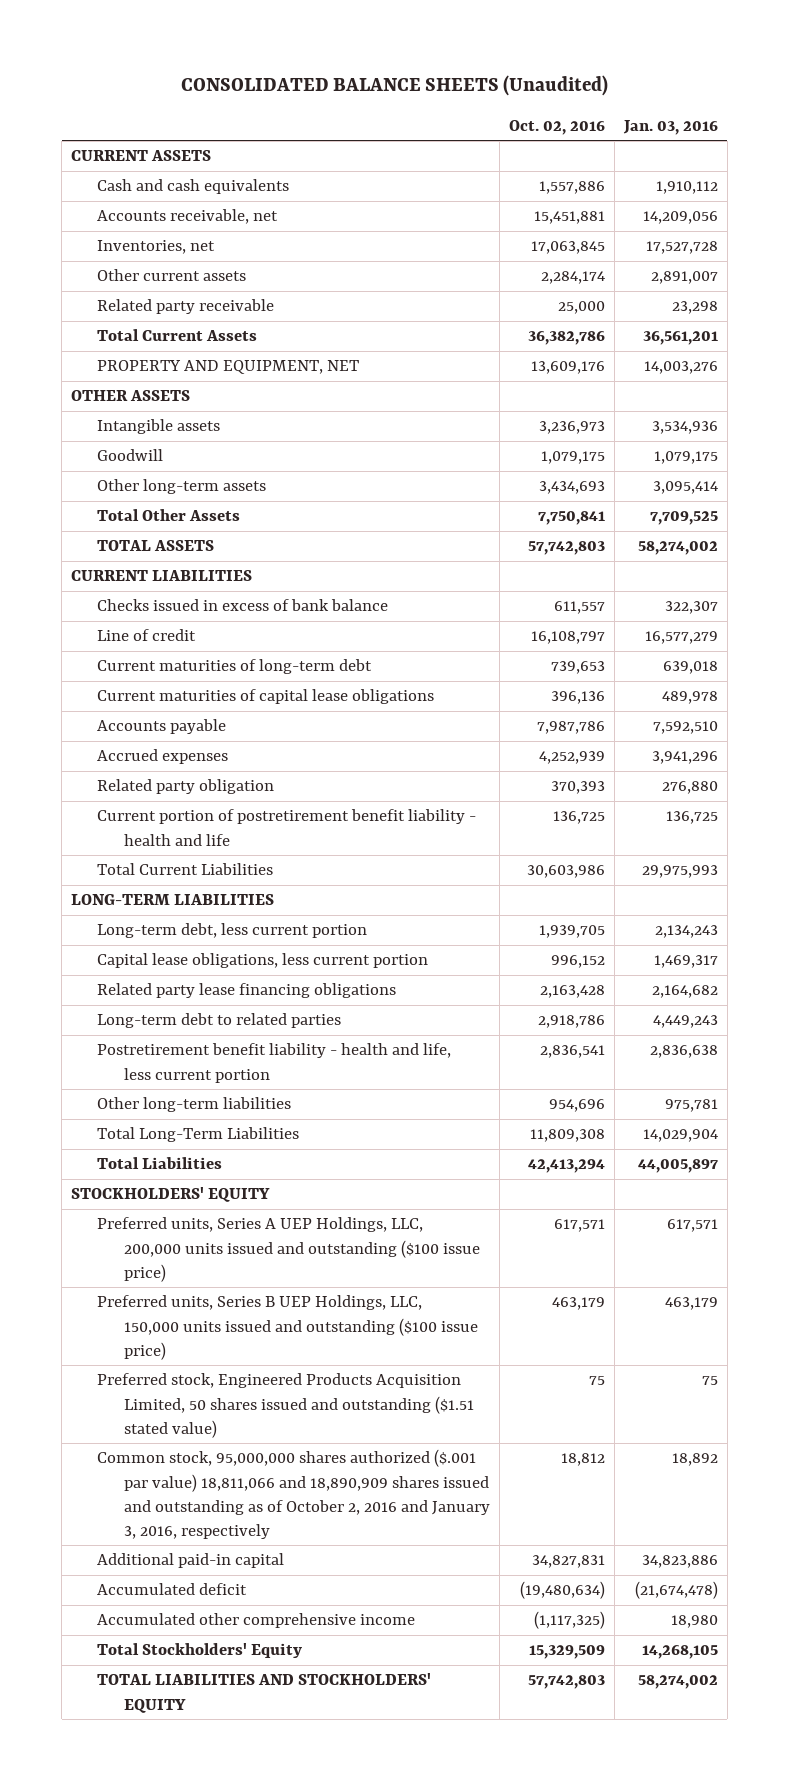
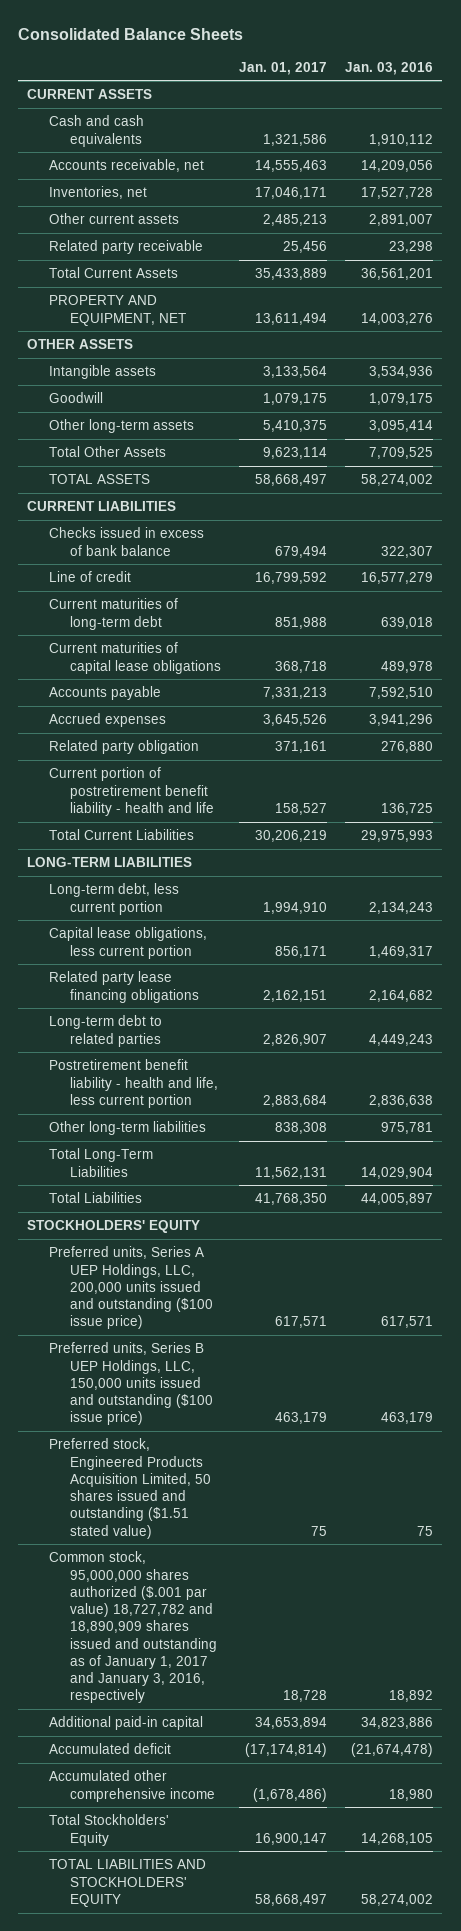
- CONSOLIDATED BALANCE SHEETS (Unaudited)
+ Consolidated Balance Sheets
- | Oct. 02, 2016 | Jan. 03, 2016
+ | Jan. 01, 2017 | Jan. 03, 2016
- Common stock, 95,000,000 shares authorized ($.001 par value) 18,811,066 and 18,890,909 shares issued and outstanding as of October 2, 2016 and January 3, 2016, respectively | 18,812 | 18,892
+ Common stock, 95,000,000 shares authorized ($.001 par value) 18,727,782 and 18,890,909 shares issued and outstanding as of January 1, 2017 and January 3, 2016, respectively | 18,728 | 18,892

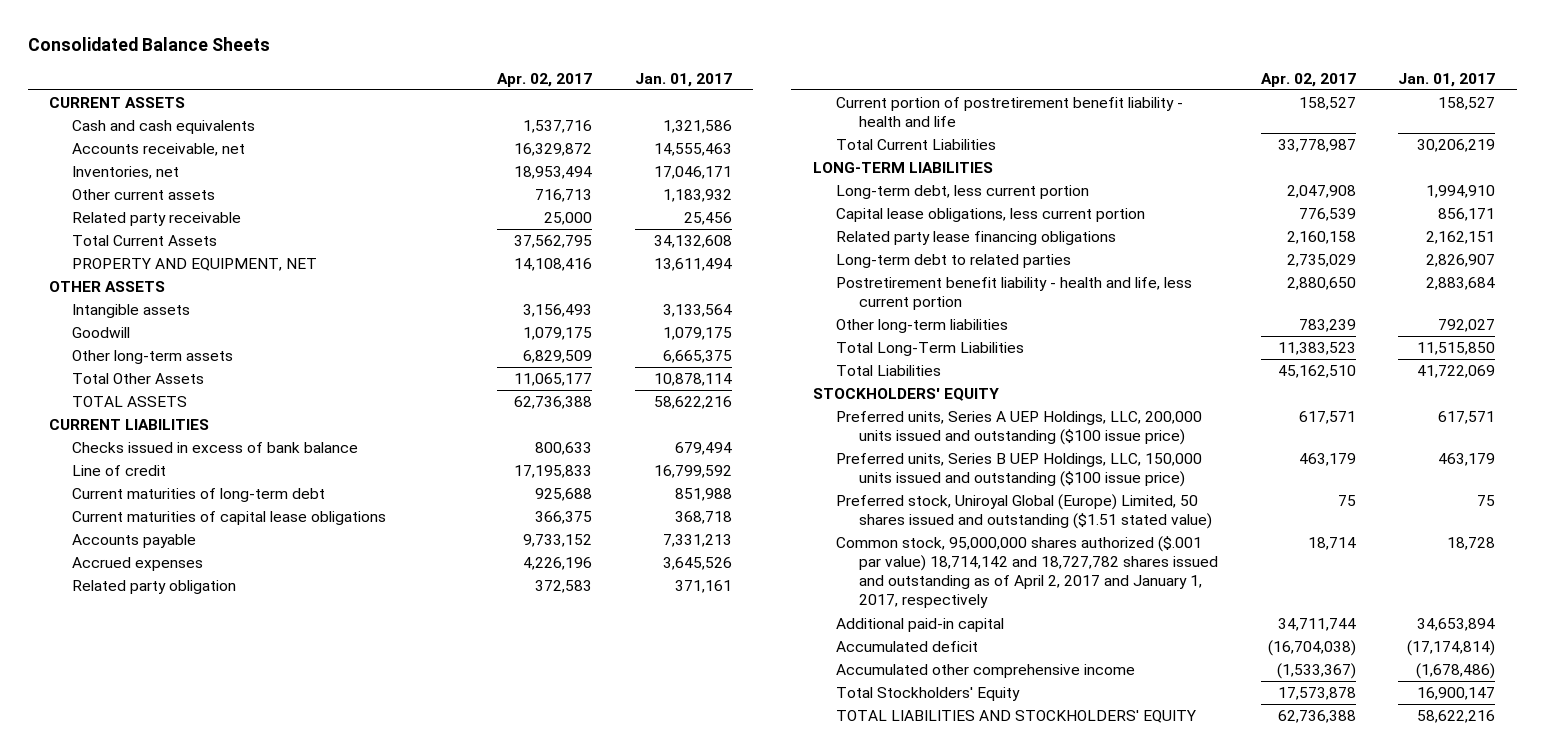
- | Jan. 01, 2017 | Jan. 03, 2016
+ | Apr. 02, 2017 | Jan. 01, 2017
- Other current assets | 2,485,213 | 2,891,007
+ Other current assets | 716,713 | 1,183,932
- Total Current Assets | 35,433,889 | 36,561,201
+ Total Current Assets | 37,562,795 | 34,132,608
- Other long-term assets | 5,410,375 | 3,095,414
- Total Other Assets | 9,623,114 | 7,709,525
- TOTAL ASSETS | 58,668,497 | 58,274,002
+ Other long-term assets | 6,829,509 | 6,665,375
+ Total Other Assets | 11,065,177 | 10,878,114
+ TOTAL ASSETS | 62,736,388 | 58,622,216
- Other long-term liabilities | 838,308 | 975,781
- Total Long-Term Liabilities | 11,562,131 | 14,029,904
- Total Liabilities | 41,768,350 | 44,005,897
+ Other long-term liabilities | 783,239 | 792,027
+ Total Long-Term Liabilities | 11,383,523 | 11,515,850
+ Total Liabilities | 45,162,510 | 41,722,069
- Preferred stock, Engineered Products Acquisition Limited, 50 shares issued and outstanding ($1.51 stated value) | 75 | 75
- Common stock, 95,000,000 shares authorized ($.001 par value) 18,727,782 and 18,890,909 shares issued and outstanding as of January 1, 2017 and January 3, 2016, respectively | 18,728 | 18,892
+ Preferred stock, Uniroyal Global (Europe) Limited, 50 shares issued and outstanding ($1.51 stated value) | 75 | 75
+ Common stock, 95,000,000 shares authorized ($.001 par value) 18,714,142 and 18,727,782 shares issued and outstanding as of April 2, 2017 and January 1, 2017, respectively | 18,714 | 18,728
- TOTAL LIABILITIES AND STOCKHOLDERS' EQUITY | 58,668,497 | 58,274,002
+ TOTAL LIABILITIES AND STOCKHOLDERS' EQUITY | 62,736,388 | 58,622,216

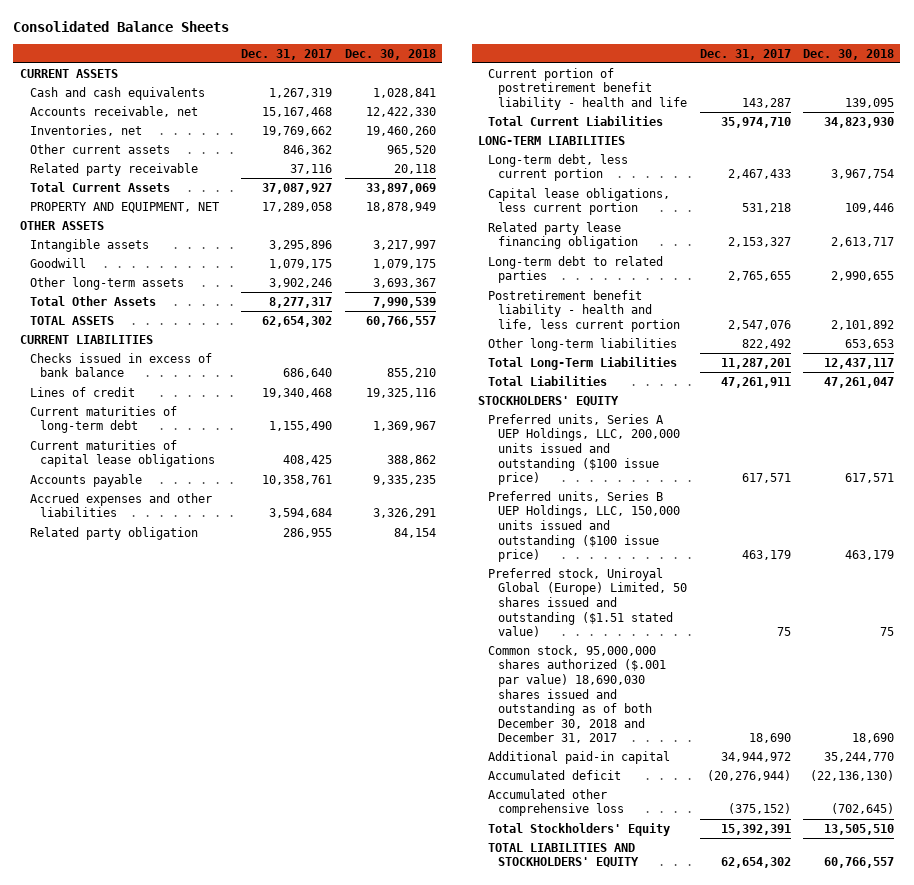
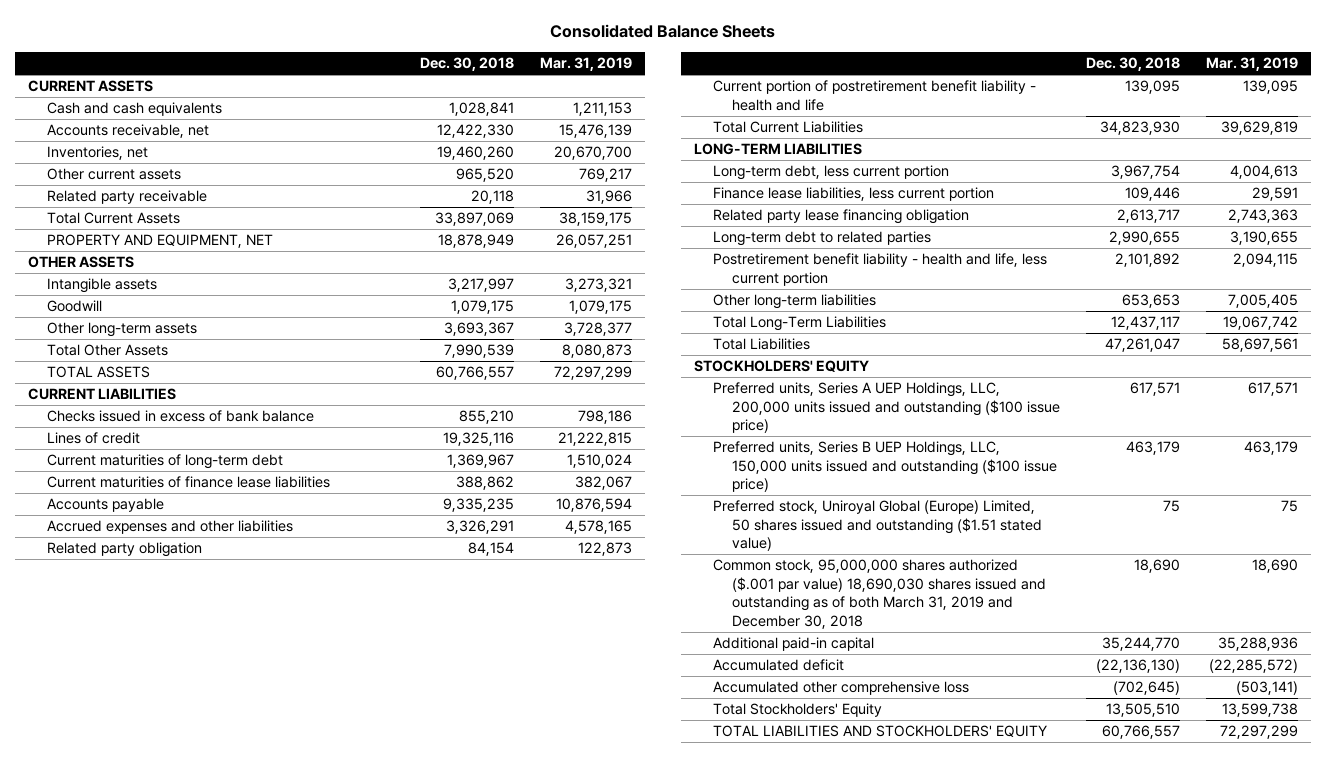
- | Dec. 31, 2017 | Dec. 30, 2018
+ | Dec. 30, 2018 | Mar. 31, 2019
- Current maturities of capital lease obligations | 408,425 | 388,862
+ Current maturities of finance lease liabilities | 388,862 | 382,067
- Capital lease obligations, less current portion | 531,218 | 109,446
+ Finance lease liabilities, less current portion | 109,446 | 29,591
- Common stock, 95,000,000 shares authorized ($.001 par value) 18,690,030 shares issued and outstanding as of both December 30, 2018 and December 31, 2017 | 18,690 | 18,690
+ Common stock, 95,000,000 shares authorized ($.001 par value) 18,690,030 shares issued and outstanding as of both March 31, 2019 and December 30, 2018 | 18,690 | 18,690

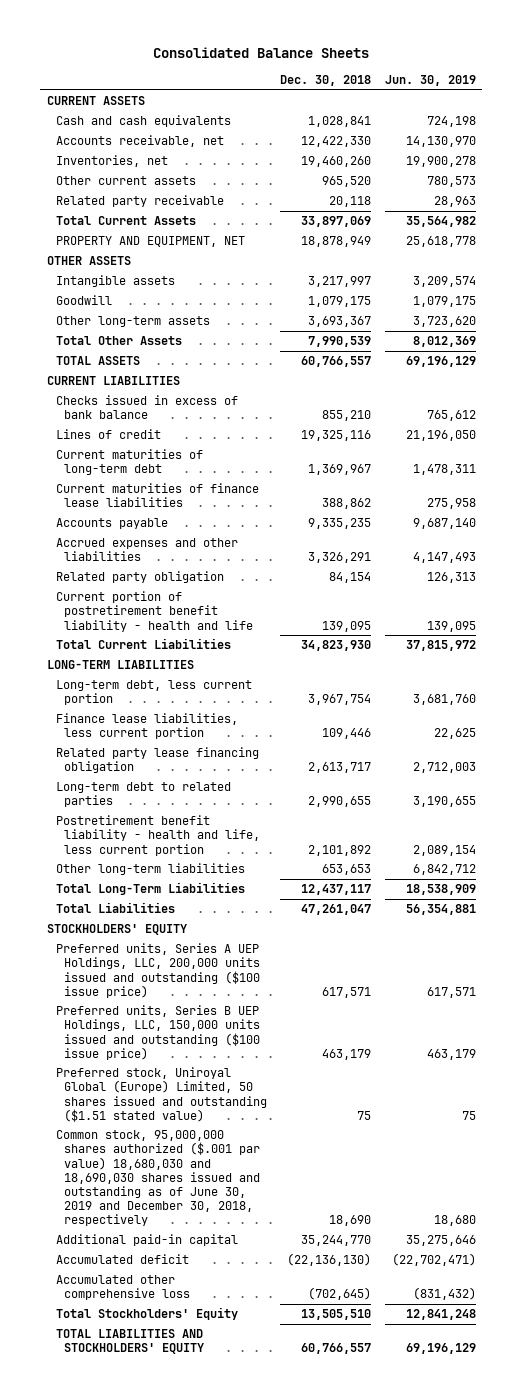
- | Dec. 30, 2018 | Mar. 31, 2019
+ | Dec. 30, 2018 | Jun. 30, 2019
- Common stock, 95,000,000 shares authorized ($.001 par value) 18,690,030 shares issued and outstanding as of both March 31, 2019 and December 30, 2018 | 18,690 | 18,690
+ Common stock, 95,000,000 shares authorized ($.001 par value) 18,680,030 and 18,690,030 shares issued and outstanding as of June 30, 2019 and December 30, 2018, respectively | 18,690 | 18,680

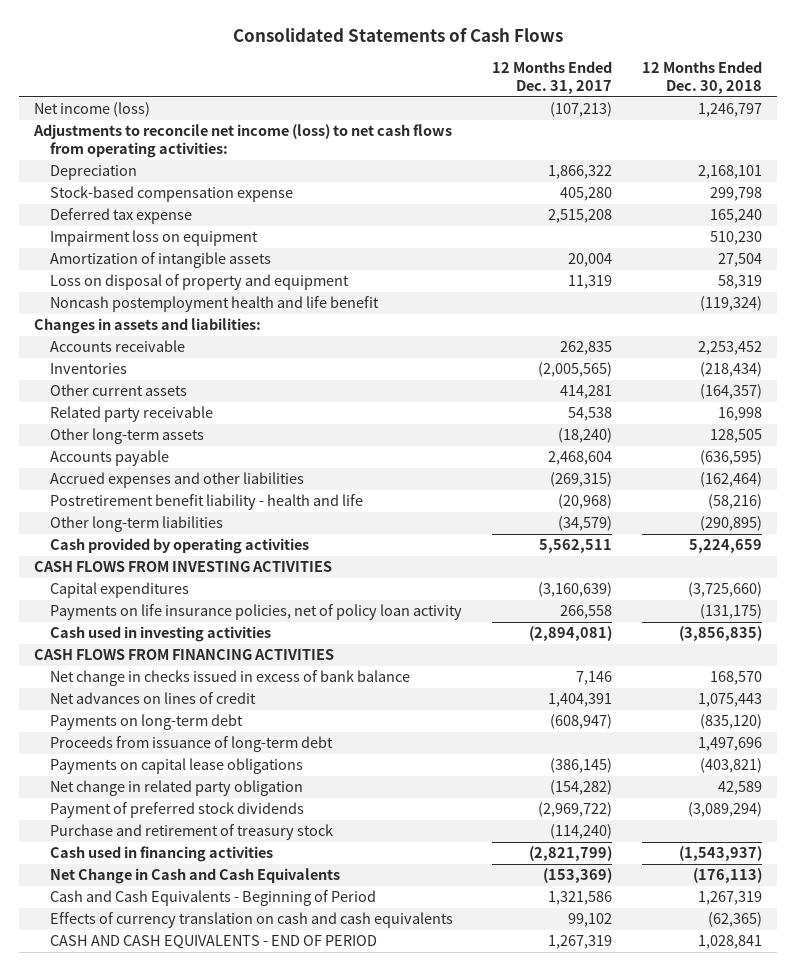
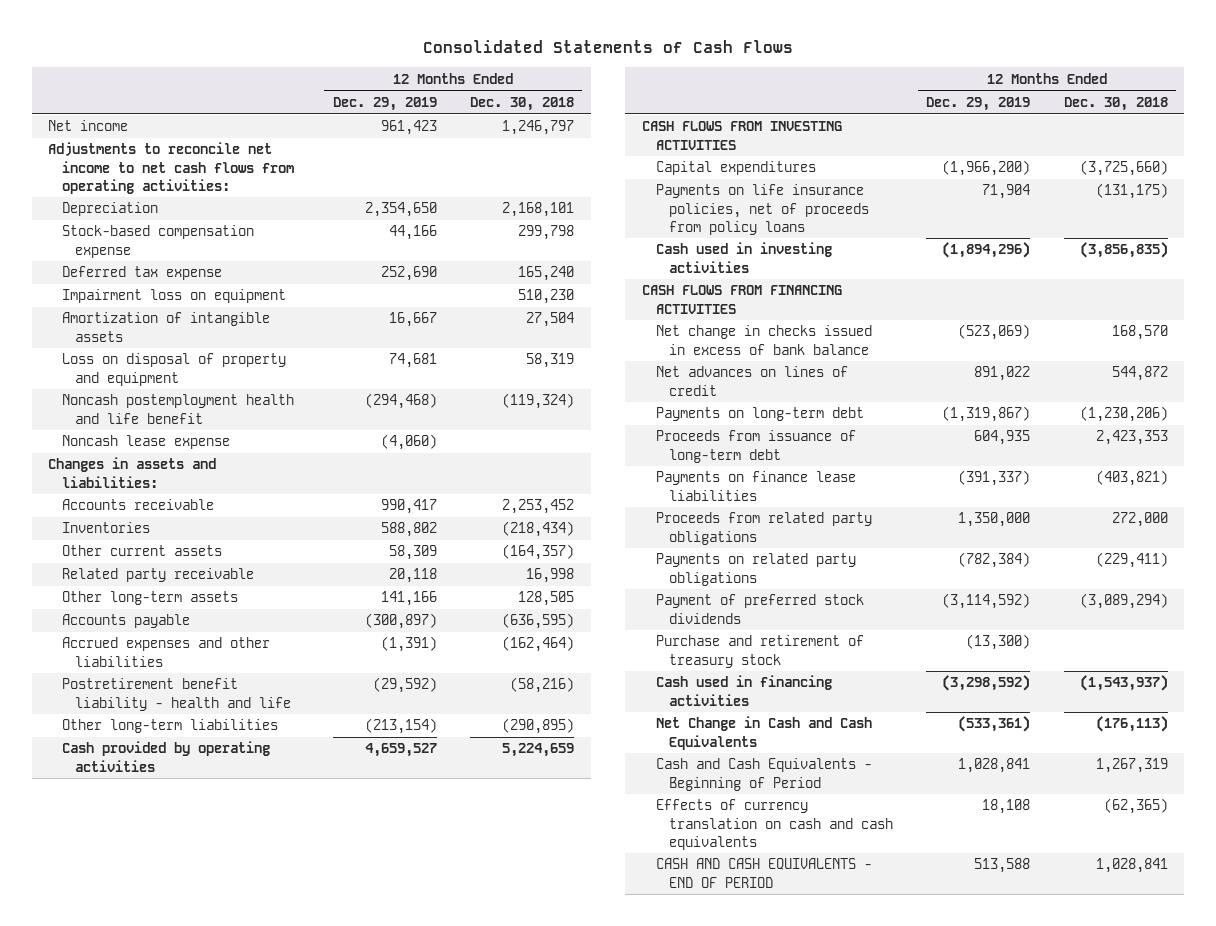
- | 12 Months Ended Dec. 31, 2017 | 12 Months Ended Dec. 30, 2018
+ | 12 Months Ended Dec. 29, 2019 | 12 Months Ended Dec. 30, 2018
- Net income (loss) | (107,213) | 1,246,797
- Adjustments to reconcile net income (loss) to net cash flows from operating activities:
+ Net income | 961,423 | 1,246,797
+ Adjustments to reconcile net income to net cash flows from operating activities:
+ Noncash lease expense | (4,060) |
- Payments on life insurance policies, net of policy loan activity | 266,558 | (131,175)
+ Payments on life insurance policies, net of proceeds from policy loans | 71,904 | (131,175)
- Net advances on lines of credit | 1,404,391 | 1,075,443
- Payments on long-term debt | (608,947) | (835,120)
- Proceeds from issuance of long-term debt | | 1,497,696
- Payments on capital lease obligations | (386,145) | (403,821)
- Net change in related party obligation | (154,282) | 42,589
+ Net advances on lines of credit | 891,022 | 544,872
+ Payments on long-term debt | (1,319,867) | (1,230,206)
+ Proceeds from issuance of long-term debt | 604,935 | 2,423,353
+ Payments on finance lease liabilities | (391,337) | (403,821)
+ Proceeds from related party obligations | 1,350,000 | 272,000
+ Payments on related party obligations | (782,384) | (229,411)

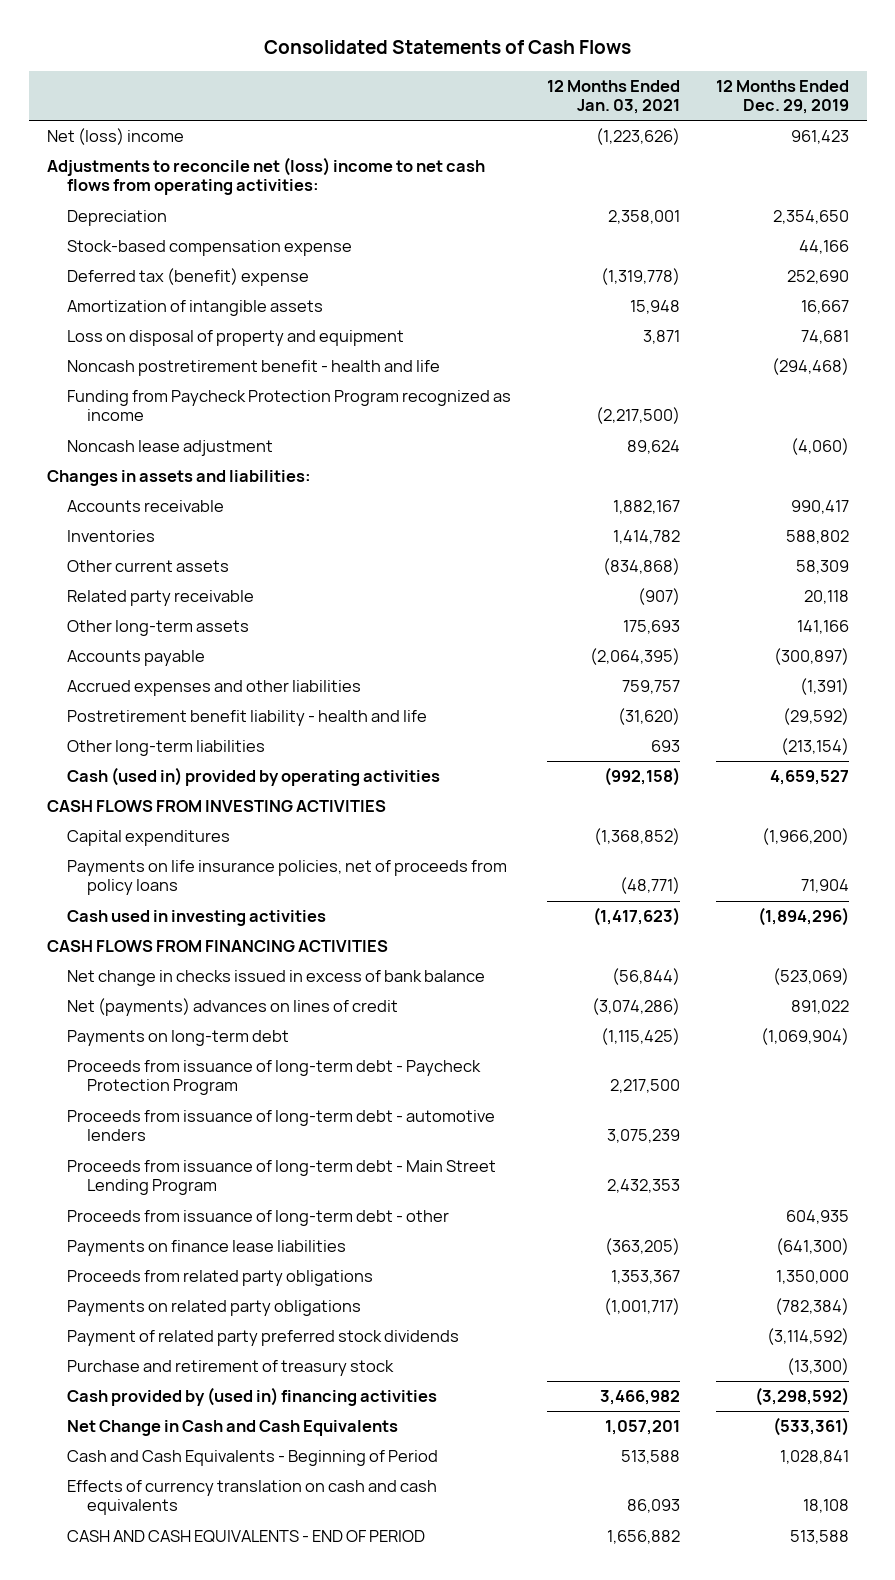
- | 12 Months Ended Dec. 29, 2019 | 12 Months Ended Dec. 30, 2018
+ | 12 Months Ended Jan. 03, 2021 | 12 Months Ended Dec. 29, 2019
- Net income | 961,423 | 1,246,797
- Adjustments to reconcile net income to net cash flows from operating activities:
+ Net (loss) income | (1,223,626) | 961,423
+ Adjustments to reconcile net (loss) income to net cash flows from operating activities:
- Deferred tax expense | 252,690 | 165,240
- Impairment loss on equipment | | 510,230
+ Deferred tax (benefit) expense | (1,319,778) | 252,690
- Noncash postemployment health and life benefit | (294,468) | (119,324)
- Noncash lease expense | (4,060) |
+ Noncash postretirement benefit - health and life | | (294,468)
+ Funding from Paycheck Protection Program recognized as income | (2,217,500) |
+ Noncash lease adjustment | 89,624 | (4,060)
- Cash provided by operating activities | 4,659,527 | 5,224,659
+ Cash (used in) provided by operating activities | (992,158) | 4,659,527
- Net advances on lines of credit | 891,022 | 544,872
- Payments on long-term debt | (1,319,867) | (1,230,206)
- Proceeds from issuance of long-term debt | 604,935 | 2,423,353
- Payments on finance lease liabilities | (391,337) | (403,821)
+ Net (payments) advances on lines of credit | (3,074,286) | 891,022
+ Payments on long-term debt | (1,115,425) | (1,069,904)
+ Proceeds from issuance of long-term debt - Paycheck Protection Program | 2,217,500 |
+ Proceeds from issuance of long-term debt - automotive lenders | 3,075,239 |
+ Proceeds from issuance of long-term debt - Main Street Lending Program | 2,432,353 |
+ Proceeds from issuance of long-term debt - other | | 604,935
+ Payments on finance lease liabilities | (363,205) | (641,300)
- Payment of preferred stock dividends | (3,114,592) | (3,089,294)
+ Payment of related party preferred stock dividends | | (3,114,592)
- Cash used in financing activities | (3,298,592) | (1,543,937)
+ Cash provided by (used in) financing activities | 3,466,982 | (3,298,592)

